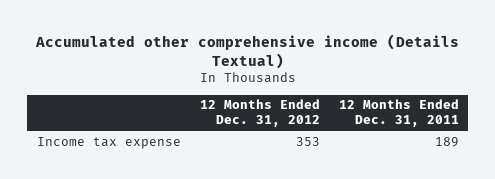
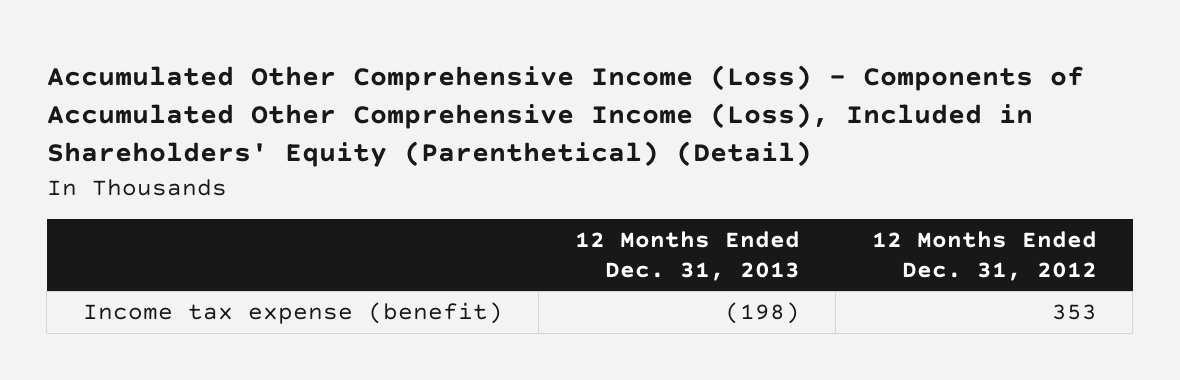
- Accumulated other comprehensive income (Details Textual)
+ Accumulated Other Comprehensive Income (Loss) - Components of Accumulated Other Comprehensive Income (Loss), Included in Shareholders' Equity (Parenthetical) (Detail)
- | 12 Months Ended Dec. 31, 2012 | 12 Months Ended Dec. 31, 2011
+ | 12 Months Ended Dec. 31, 2013 | 12 Months Ended Dec. 31, 2012
- Income tax expense | 353 | 189
+ Income tax expense (benefit) | (198) | 353

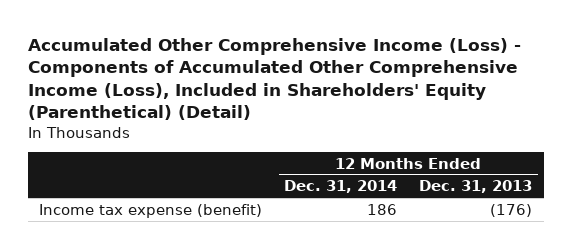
- | 12 Months Ended Dec. 31, 2013 | 12 Months Ended Dec. 31, 2012
+ | 12 Months Ended Dec. 31, 2014 | 12 Months Ended Dec. 31, 2013
- Income tax expense (benefit) | (198) | 353
+ Income tax expense (benefit) | 186 | (176)

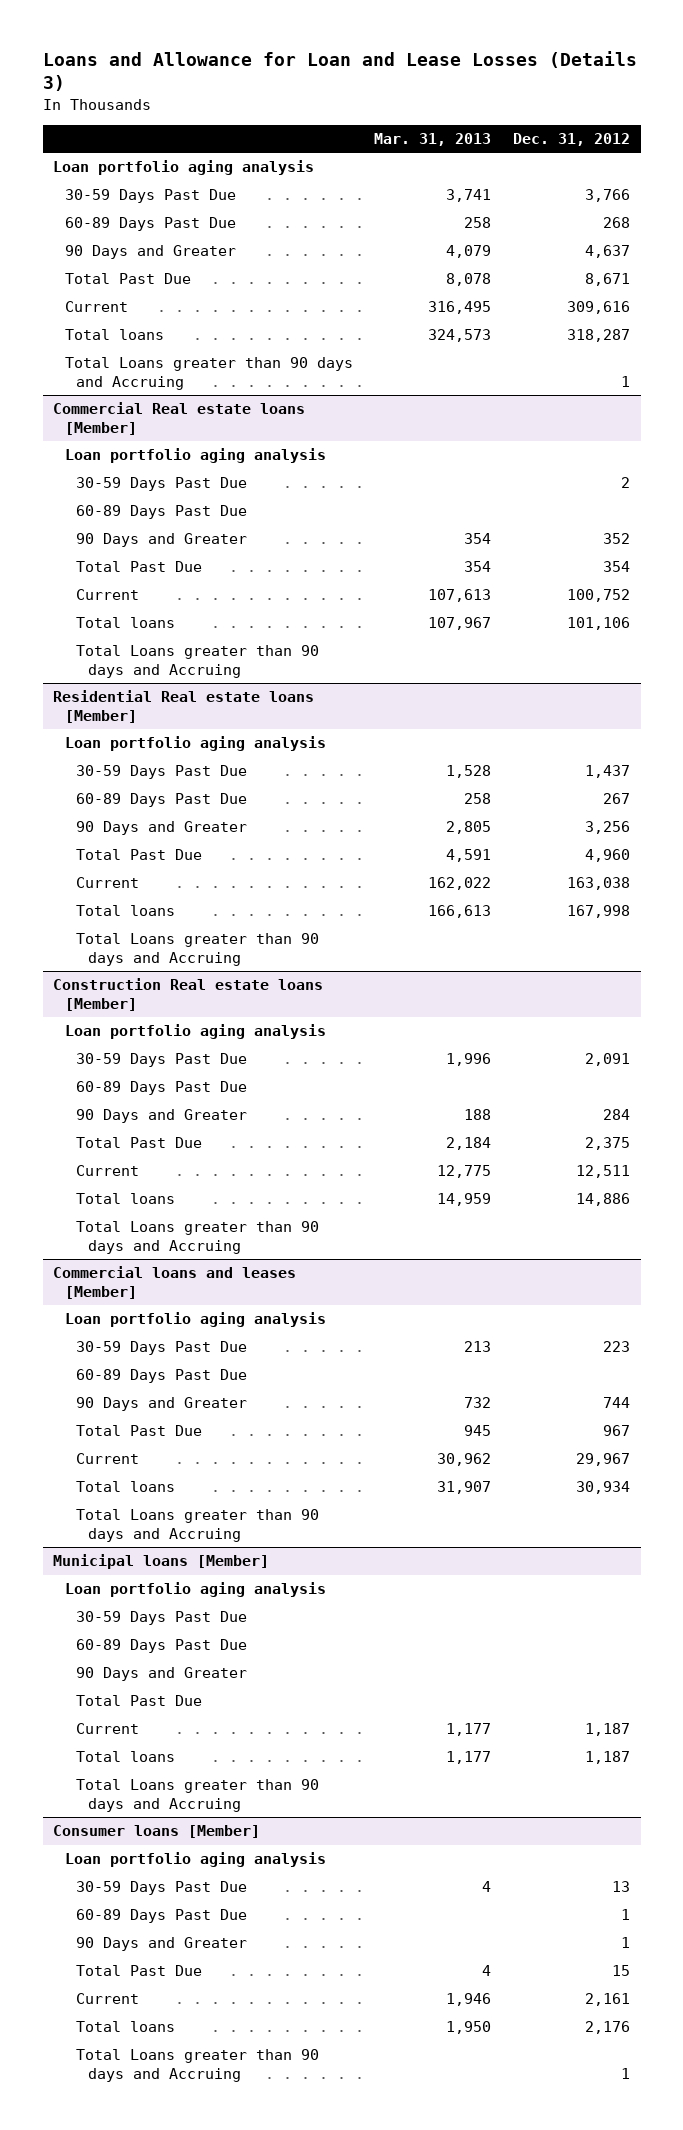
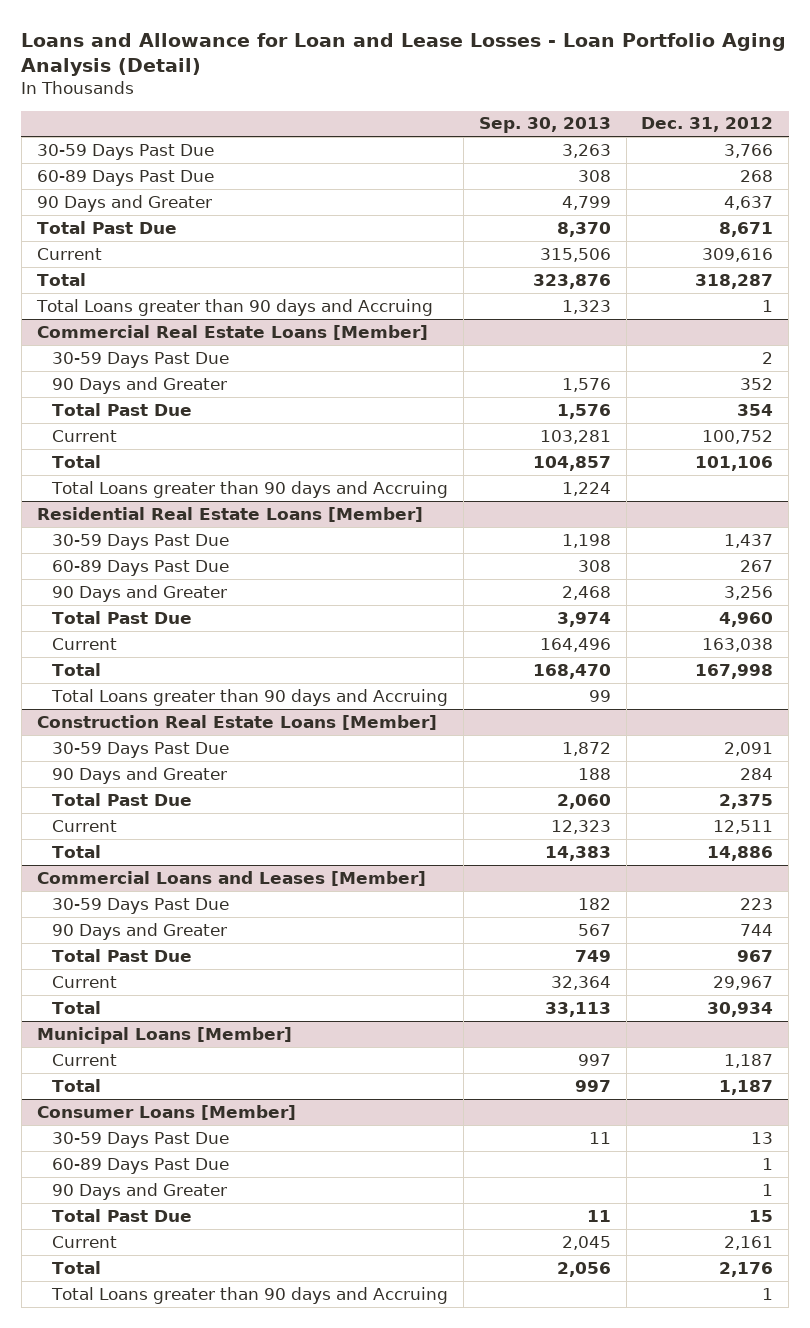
- Loans and Allowance for Loan and Lease Losses (Details 3)
+ Loans and Allowance for Loan and Lease Losses - Loan Portfolio Aging Analysis (Detail)
- | Mar. 31, 2013 | Dec. 31, 2012
+ | Sep. 30, 2013 | Dec. 31, 2012
- Loan portfolio aging analysis
- Total loans | 324,573 | 318,287
+ Total | 323,876 | 318,287
- Commercial Real estate loans [Member]
- Loan portfolio aging analysis
+ Commercial Real Estate Loans [Member]
- 60-89 Days Past Due
- Total loans | 107,967 | 101,106
+ Total | 104,857 | 101,106
- Residential Real estate loans [Member]
- Loan portfolio aging analysis
+ Residential Real Estate Loans [Member]
- Total loans | 166,613 | 167,998
+ Total | 168,470 | 167,998
- Construction Real estate loans [Member]
- Loan portfolio aging analysis
+ Construction Real Estate Loans [Member]
- 60-89 Days Past Due
- Total loans | 14,959 | 14,886
- Total Loans greater than 90 days and Accruing
- Commercial loans and leases [Member]
- Loan portfolio aging analysis
+ Total | 14,383 | 14,886
+ Commercial Loans and Leases [Member]
- 60-89 Days Past Due
- Total loans | 31,907 | 30,934
- Total Loans greater than 90 days and Accruing
- Municipal loans [Member]
- Loan portfolio aging analysis
- 30-59 Days Past Due
- 60-89 Days Past Due
- 90 Days and Greater
- Total Past Due
+ Total | 33,113 | 30,934
+ Municipal Loans [Member]
- Total loans | 1,177 | 1,187
- Total Loans greater than 90 days and Accruing
- Consumer loans [Member]
- Loan portfolio aging analysis
+ Total | 997 | 1,187
+ Consumer Loans [Member]
- Total loans | 1,950 | 2,176
+ Total | 2,056 | 2,176

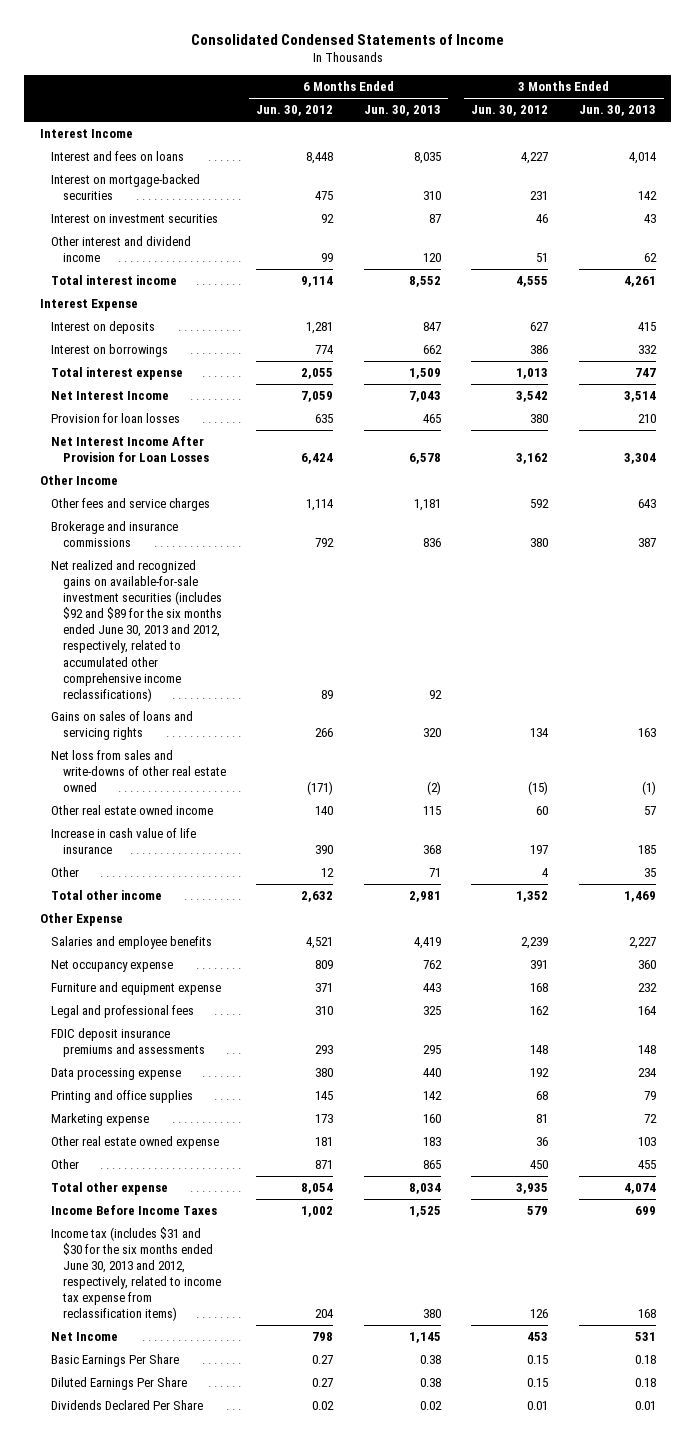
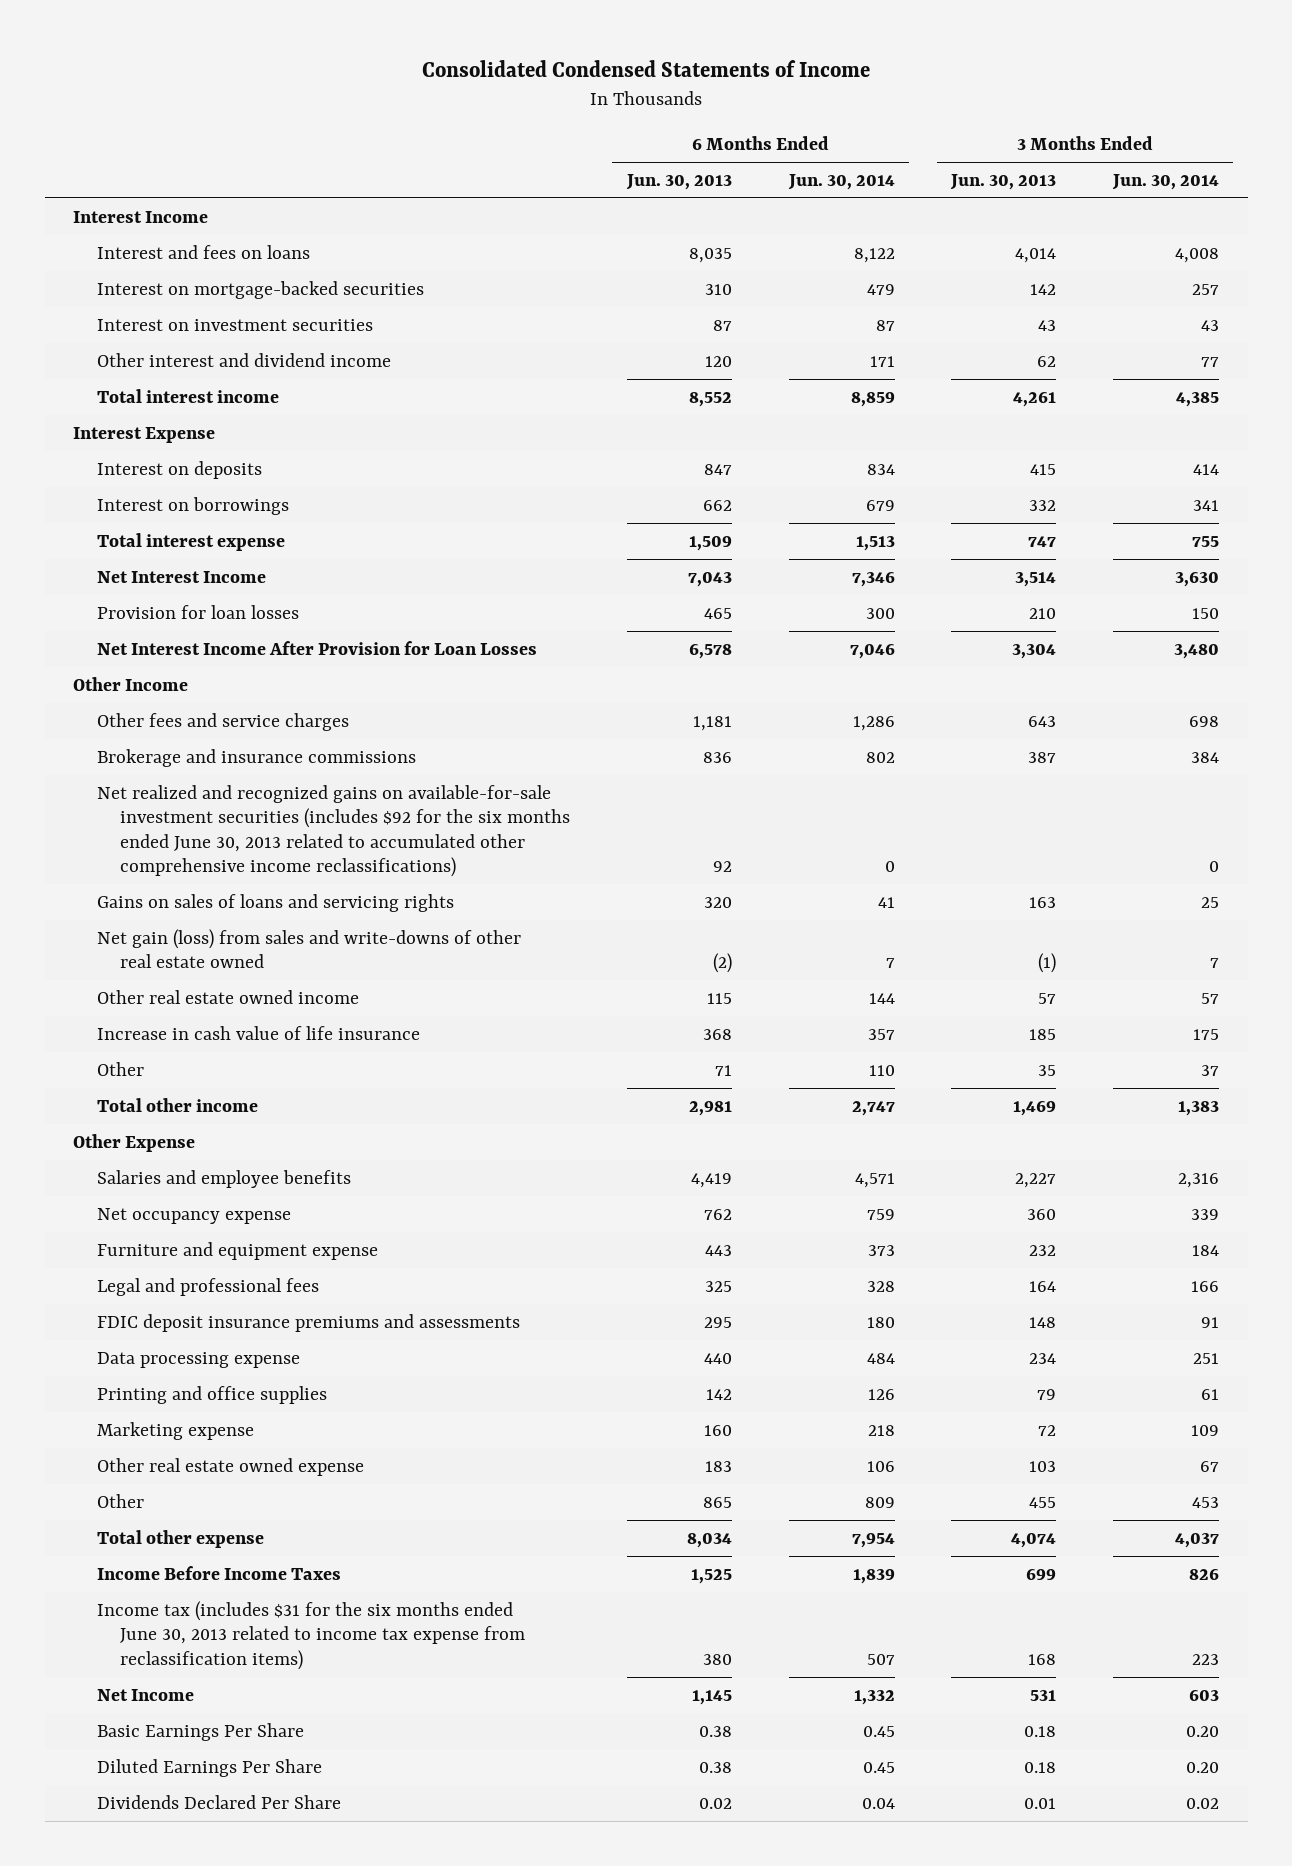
- | 6 Months Ended Jun. 30, 2012 | 6 Months Ended Jun. 30, 2013 | 3 Months Ended Jun. 30, 2012 | 3 Months Ended Jun. 30, 2013
+ | 6 Months Ended Jun. 30, 2013 | 6 Months Ended Jun. 30, 2014 | 3 Months Ended Jun. 30, 2013 | 3 Months Ended Jun. 30, 2014
- Net realized and recognized gains on available-for-sale investment securities (includes $92 and $89 for the six months ended June 30, 2013 and 2012, respectively, related to accumulated other comprehensive income reclassifications) | 89 | 92 | |
+ Net realized and recognized gains on available-for-sale investment securities (includes $92 for the six months ended June 30, 2013 related to accumulated other comprehensive income reclassifications) | 92 | 0 | | 0
- Net loss from sales and write-downs of other real estate owned | (171) | (2) | (15) | (1)
+ Net gain (loss) from sales and write-downs of other real estate owned | (2) | 7 | (1) | 7
- Income tax (includes $31 and $30 for the six months ended June 30, 2013 and 2012, respectively, related to income tax expense from reclassification items) | 204 | 380 | 126 | 168
+ Income tax (includes $31 for the six months ended June 30, 2013 related to income tax expense from reclassification items) | 380 | 507 | 168 | 223

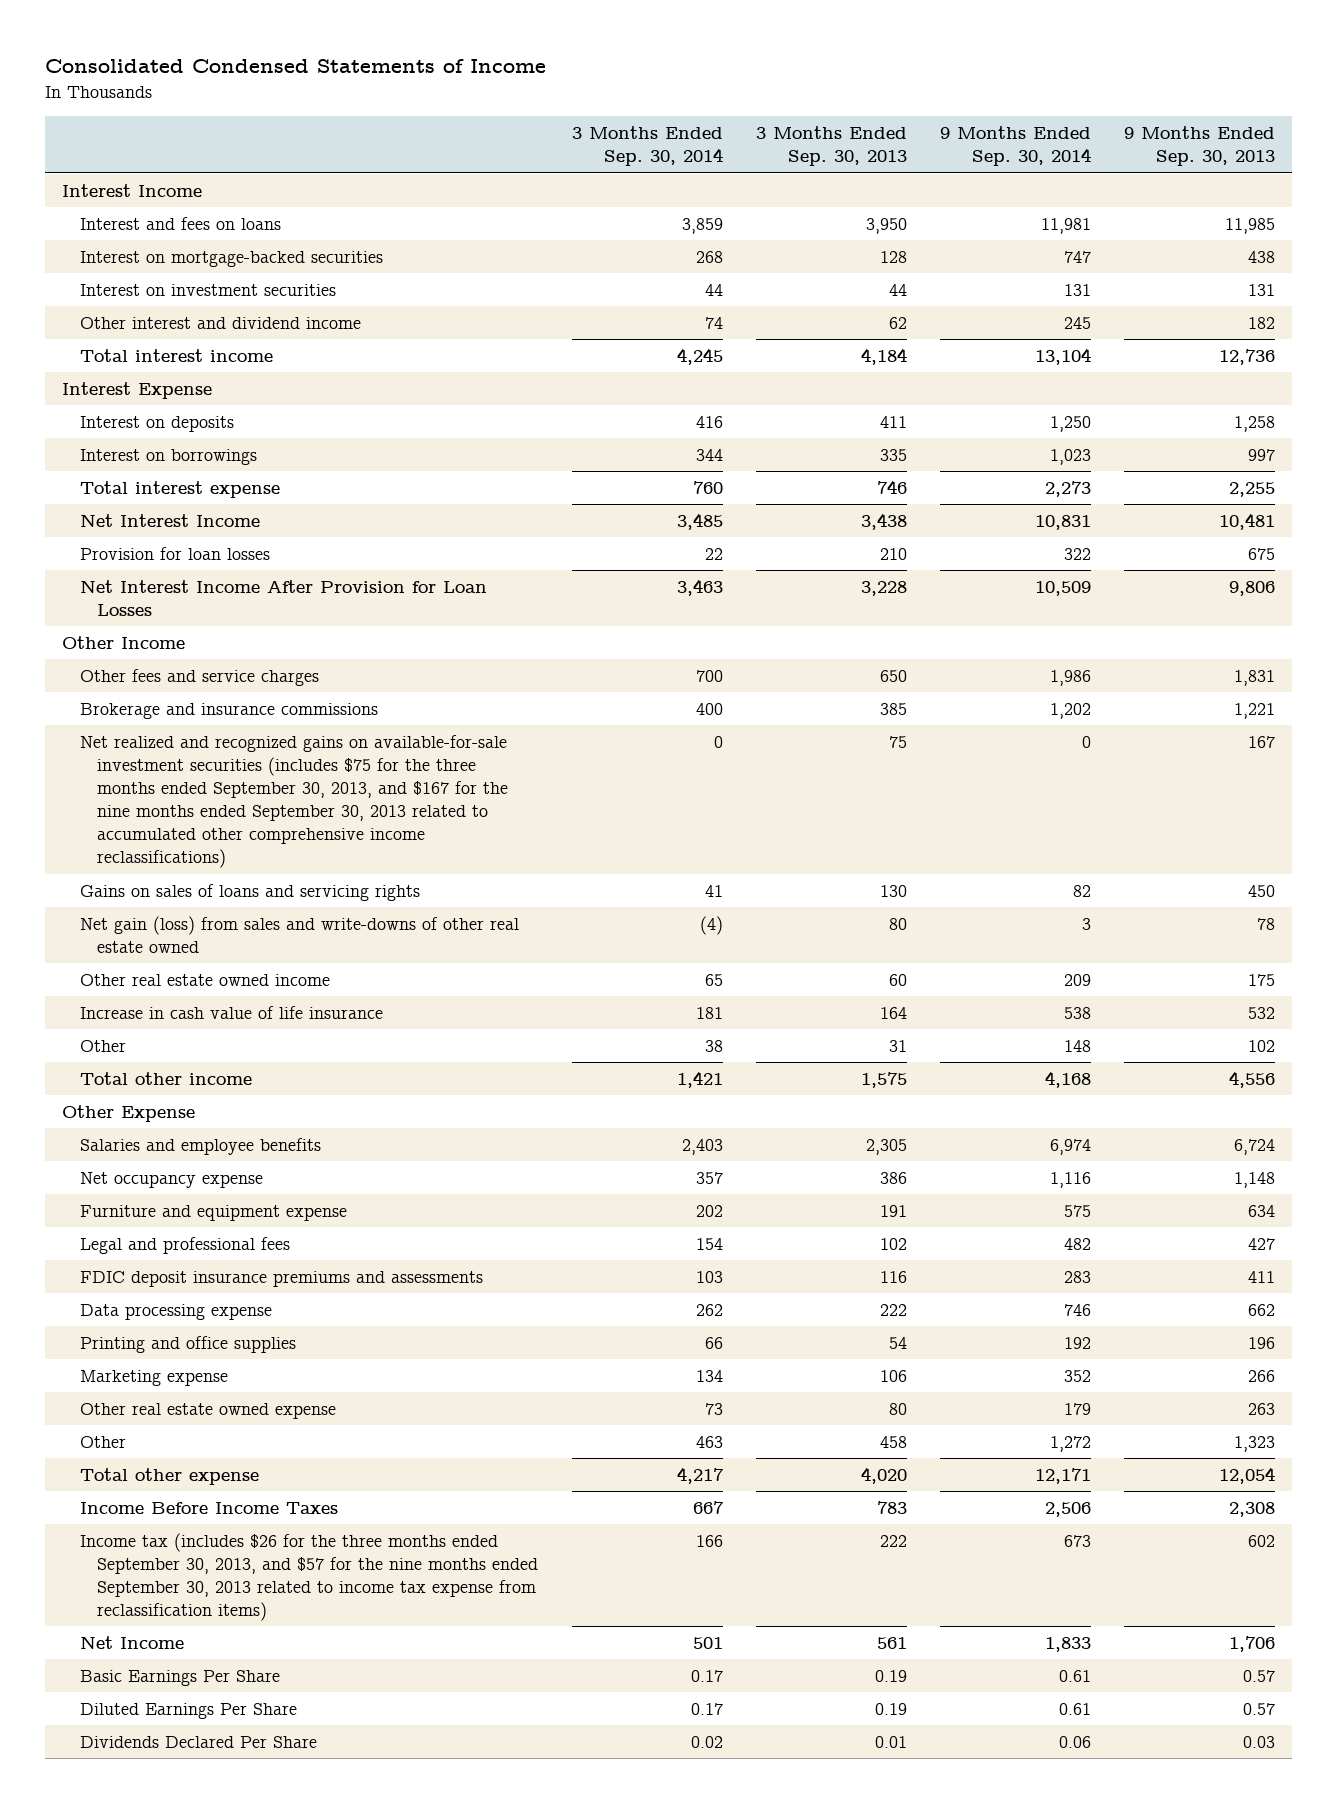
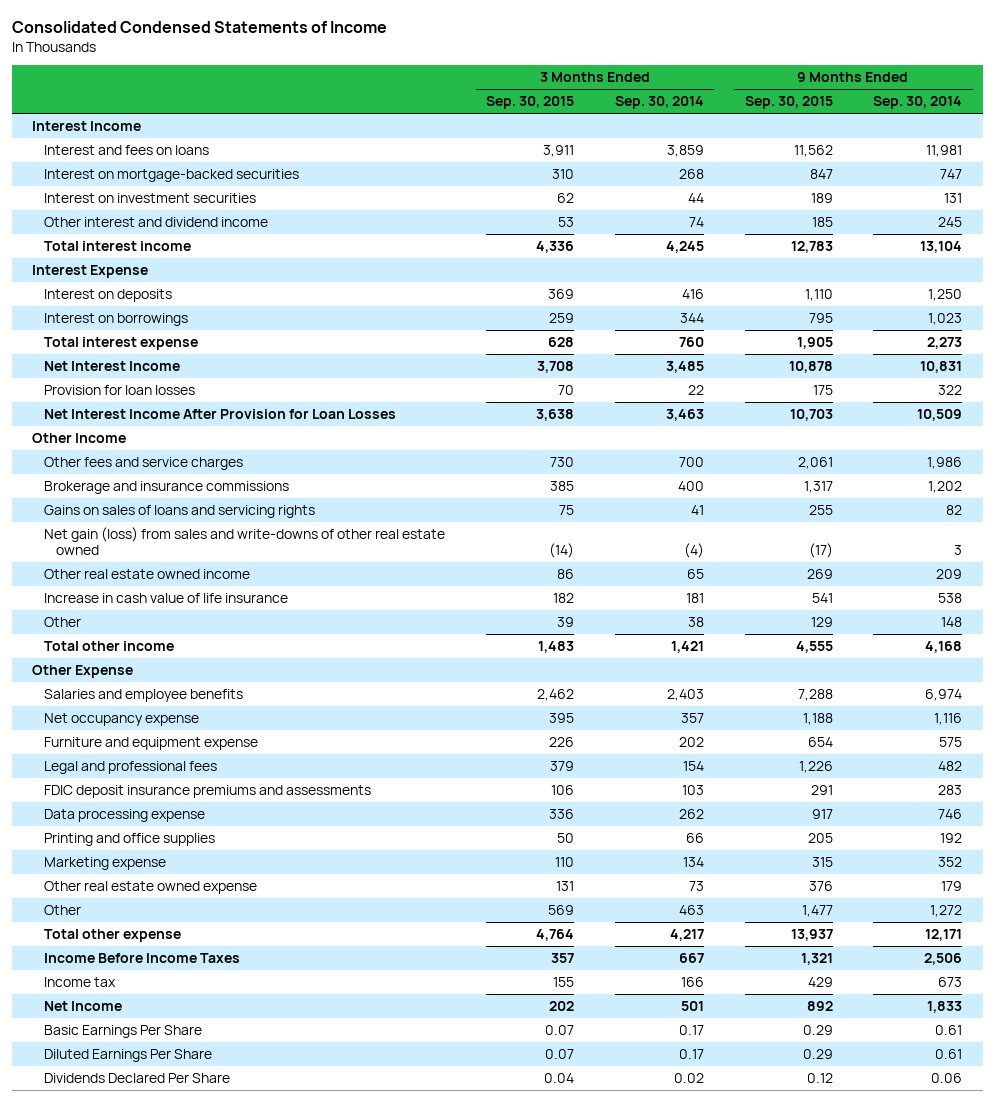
- | 3 Months Ended Sep. 30, 2014 | 3 Months Ended Sep. 30, 2013 | 9 Months Ended Sep. 30, 2014 | 9 Months Ended Sep. 30, 2013
+ | 3 Months Ended Sep. 30, 2015 | 3 Months Ended Sep. 30, 2014 | 9 Months Ended Sep. 30, 2015 | 9 Months Ended Sep. 30, 2014
- Net realized and recognized gains on available-for-sale investment securities (includes $75 for the three months ended September 30, 2013, and $167 for the nine months ended September 30, 2013 related to accumulated other comprehensive income reclassifications) | 0 | 75 | 0 | 167
- Income tax (includes $26 for the three months ended September 30, 2013, and $57 for the nine months ended September 30, 2013 related to income tax expense from reclassification items) | 166 | 222 | 673 | 602
+ Income tax | 155 | 166 | 429 | 673

